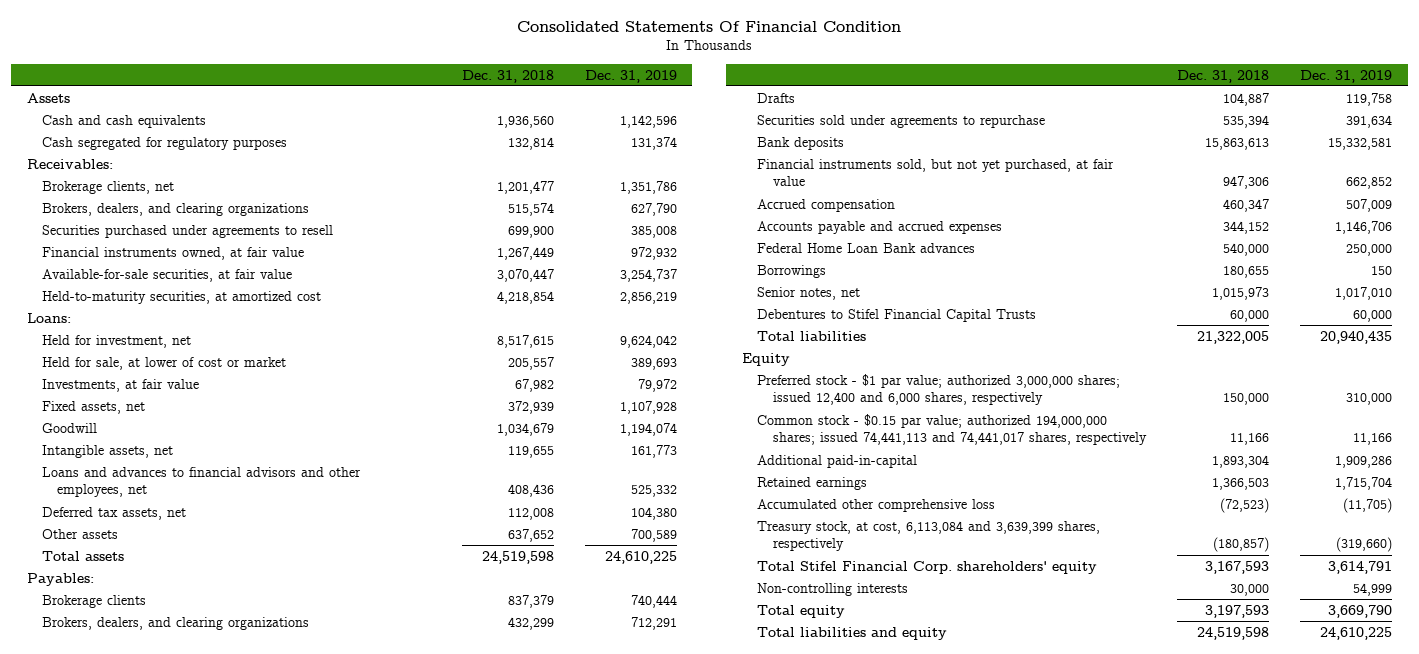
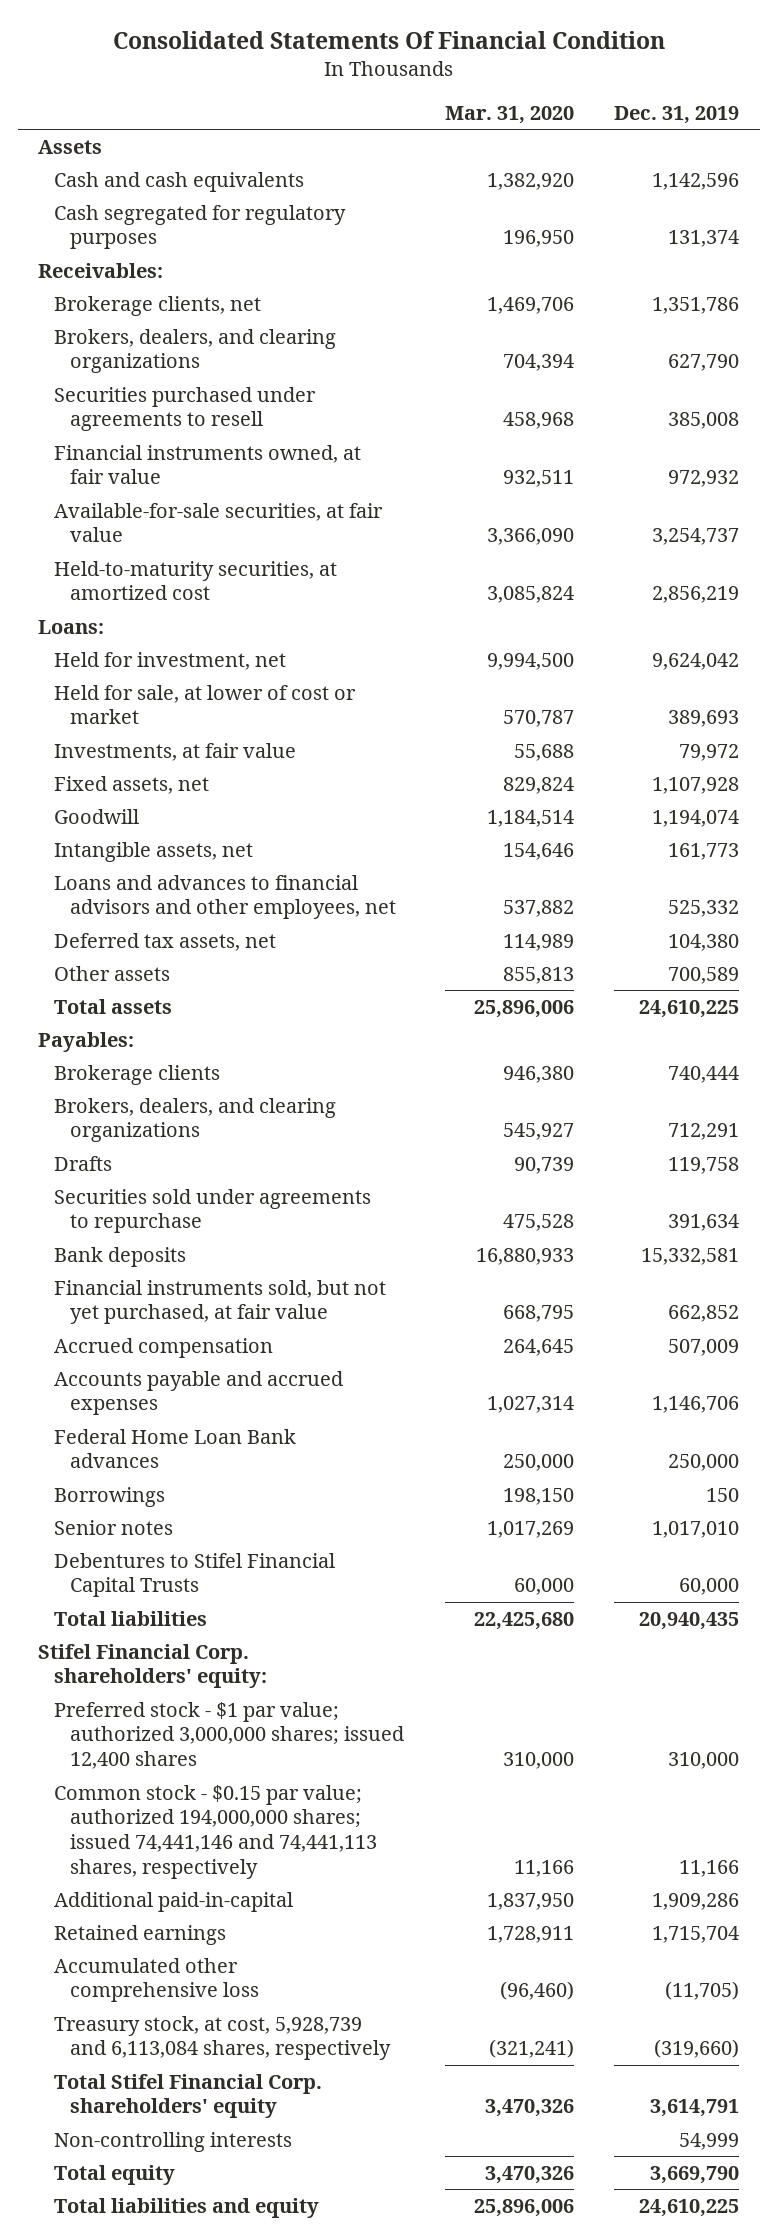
- | Dec. 31, 2018 | Dec. 31, 2019
+ | Mar. 31, 2020 | Dec. 31, 2019
- Senior notes, net | 1,015,973 | 1,017,010
+ Senior notes | 1,017,269 | 1,017,010
- Equity
- Preferred stock - $1 par value; authorized 3,000,000 shares; issued 12,400 and 6,000 shares, respectively | 150,000 | 310,000
- Common stock - $0.15 par value; authorized 194,000,000 shares; issued 74,441,113 and 74,441,017 shares, respectively | 11,166 | 11,166
+ Stifel Financial Corp. shareholders' equity:
+ Preferred stock - $1 par value; authorized 3,000,000 shares; issued 12,400 shares | 310,000 | 310,000
+ Common stock - $0.15 par value; authorized 194,000,000 shares; issued 74,441,146 and 74,441,113 shares, respectively | 11,166 | 11,166
- Treasury stock, at cost, 6,113,084 and 3,639,399 shares, respectively | (180,857) | (319,660)
+ Treasury stock, at cost, 5,928,739 and 6,113,084 shares, respectively | (321,241) | (319,660)

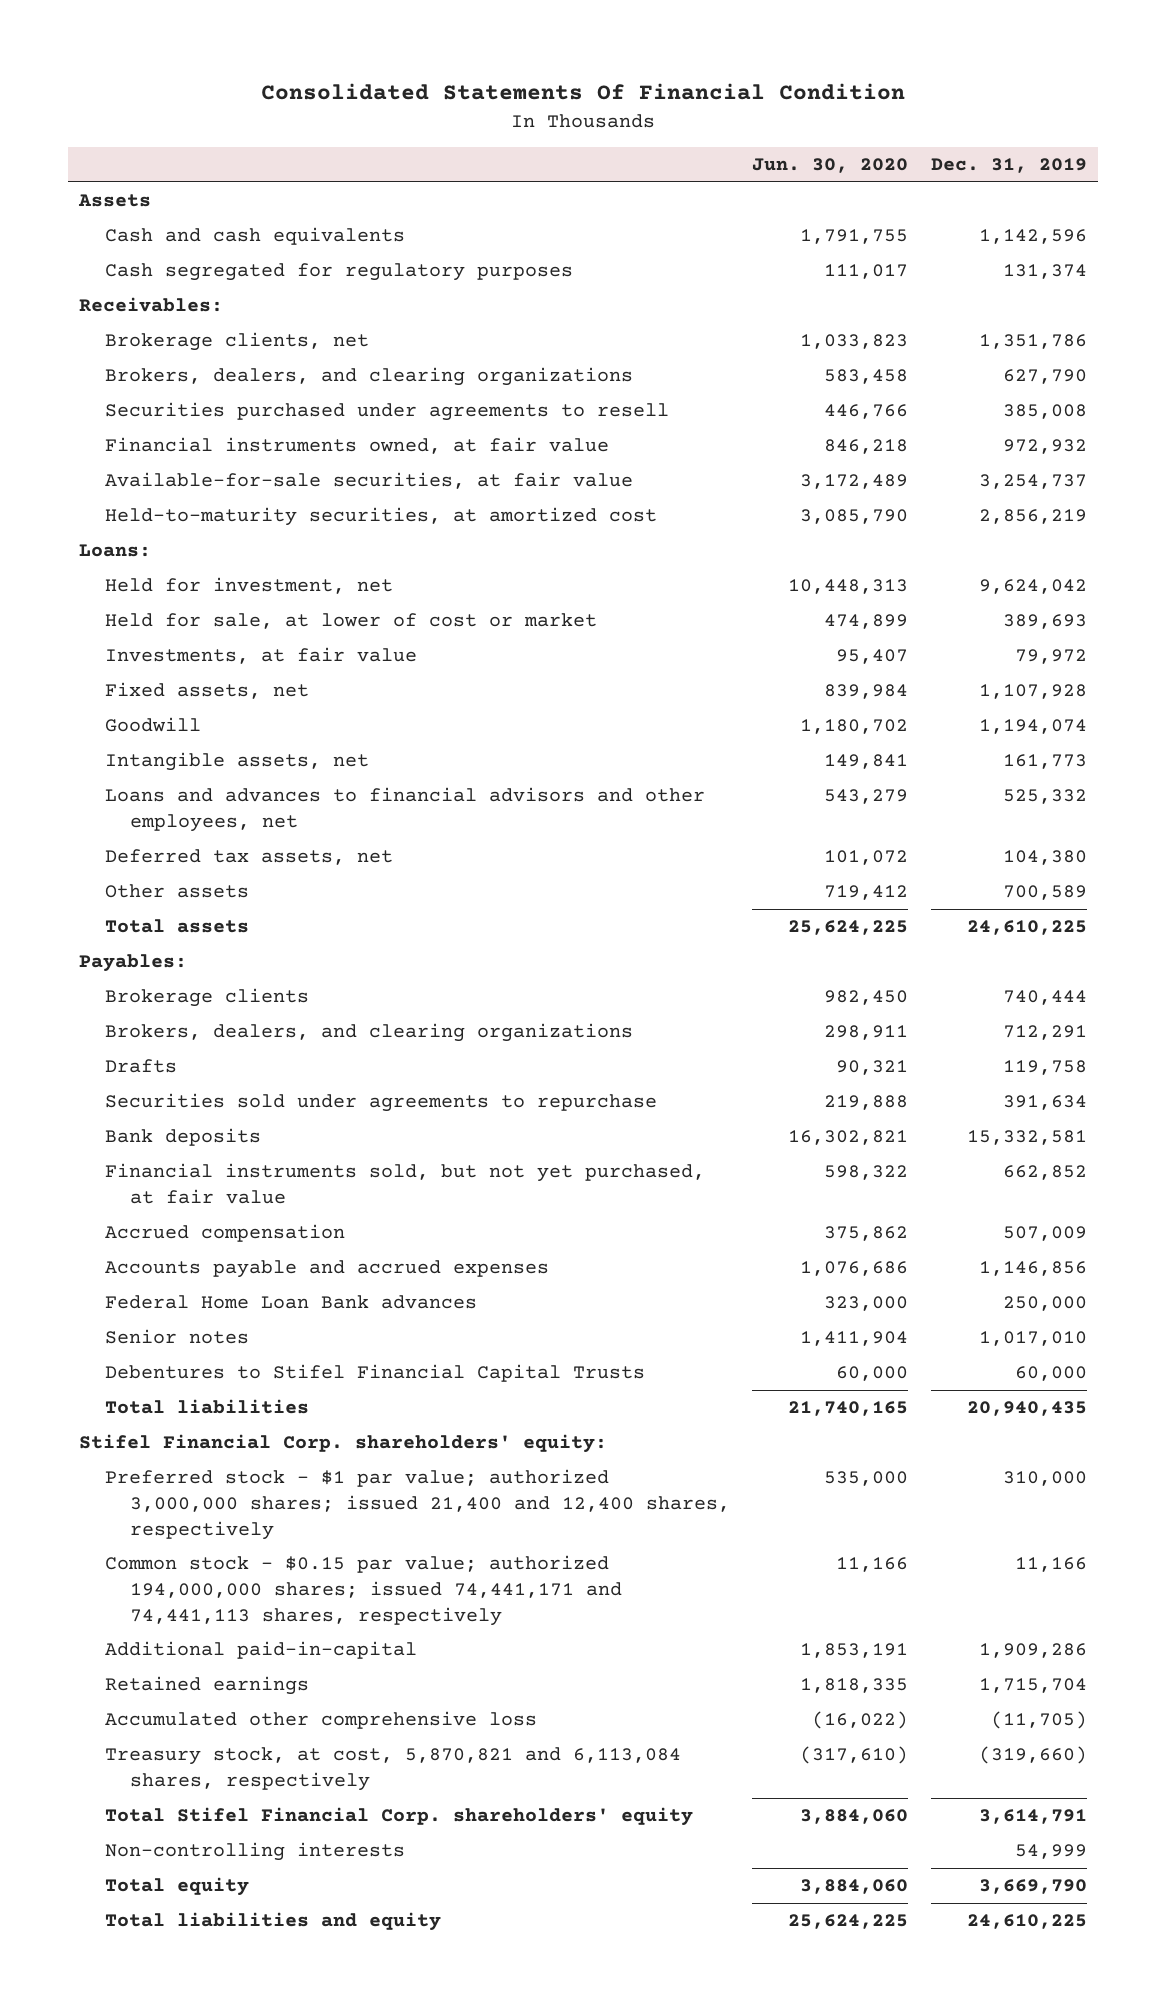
- | Mar. 31, 2020 | Dec. 31, 2019
+ | Jun. 30, 2020 | Dec. 31, 2019
- Accounts payable and accrued expenses | 1,027,314 | 1,146,706
+ Accounts payable and accrued expenses | 1,076,686 | 1,146,856
- Borrowings | 198,150 | 150
- Preferred stock - $1 par value; authorized 3,000,000 shares; issued 12,400 shares | 310,000 | 310,000
- Common stock - $0.15 par value; authorized 194,000,000 shares; issued 74,441,146 and 74,441,113 shares, respectively | 11,166 | 11,166
+ Preferred stock - $1 par value; authorized 3,000,000 shares; issued 21,400 and 12,400 shares, respectively | 535,000 | 310,000
+ Common stock - $0.15 par value; authorized 194,000,000 shares; issued 74,441,171 and 74,441,113 shares, respectively | 11,166 | 11,166
- Treasury stock, at cost, 5,928,739 and 6,113,084 shares, respectively | (321,241) | (319,660)
+ Treasury stock, at cost, 5,870,821 and 6,113,084 shares, respectively | (317,610) | (319,660)

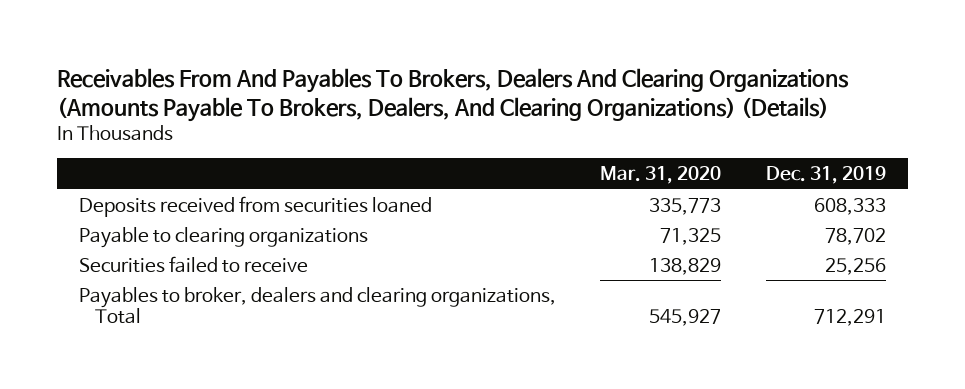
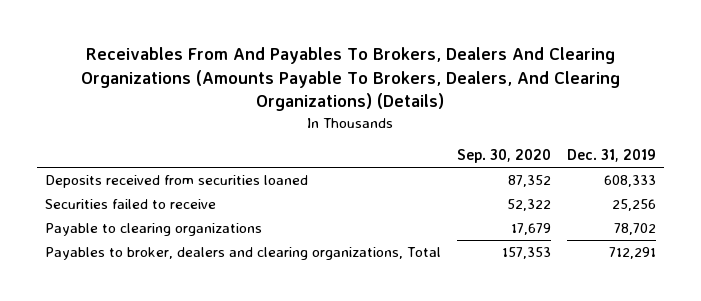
- | Mar. 31, 2020 | Dec. 31, 2019
+ | Sep. 30, 2020 | Dec. 31, 2019
moved down: Payable to clearing organizations | 17,679 | 78,702

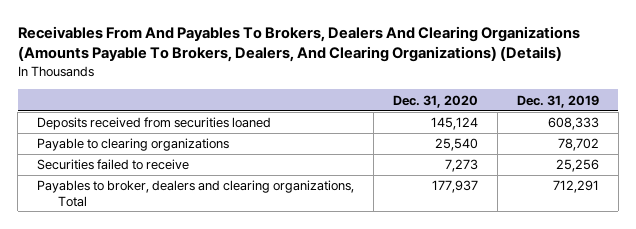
- | Sep. 30, 2020 | Dec. 31, 2019
+ | Dec. 31, 2020 | Dec. 31, 2019
moved down: Securities failed to receive | 7,273 | 25,256

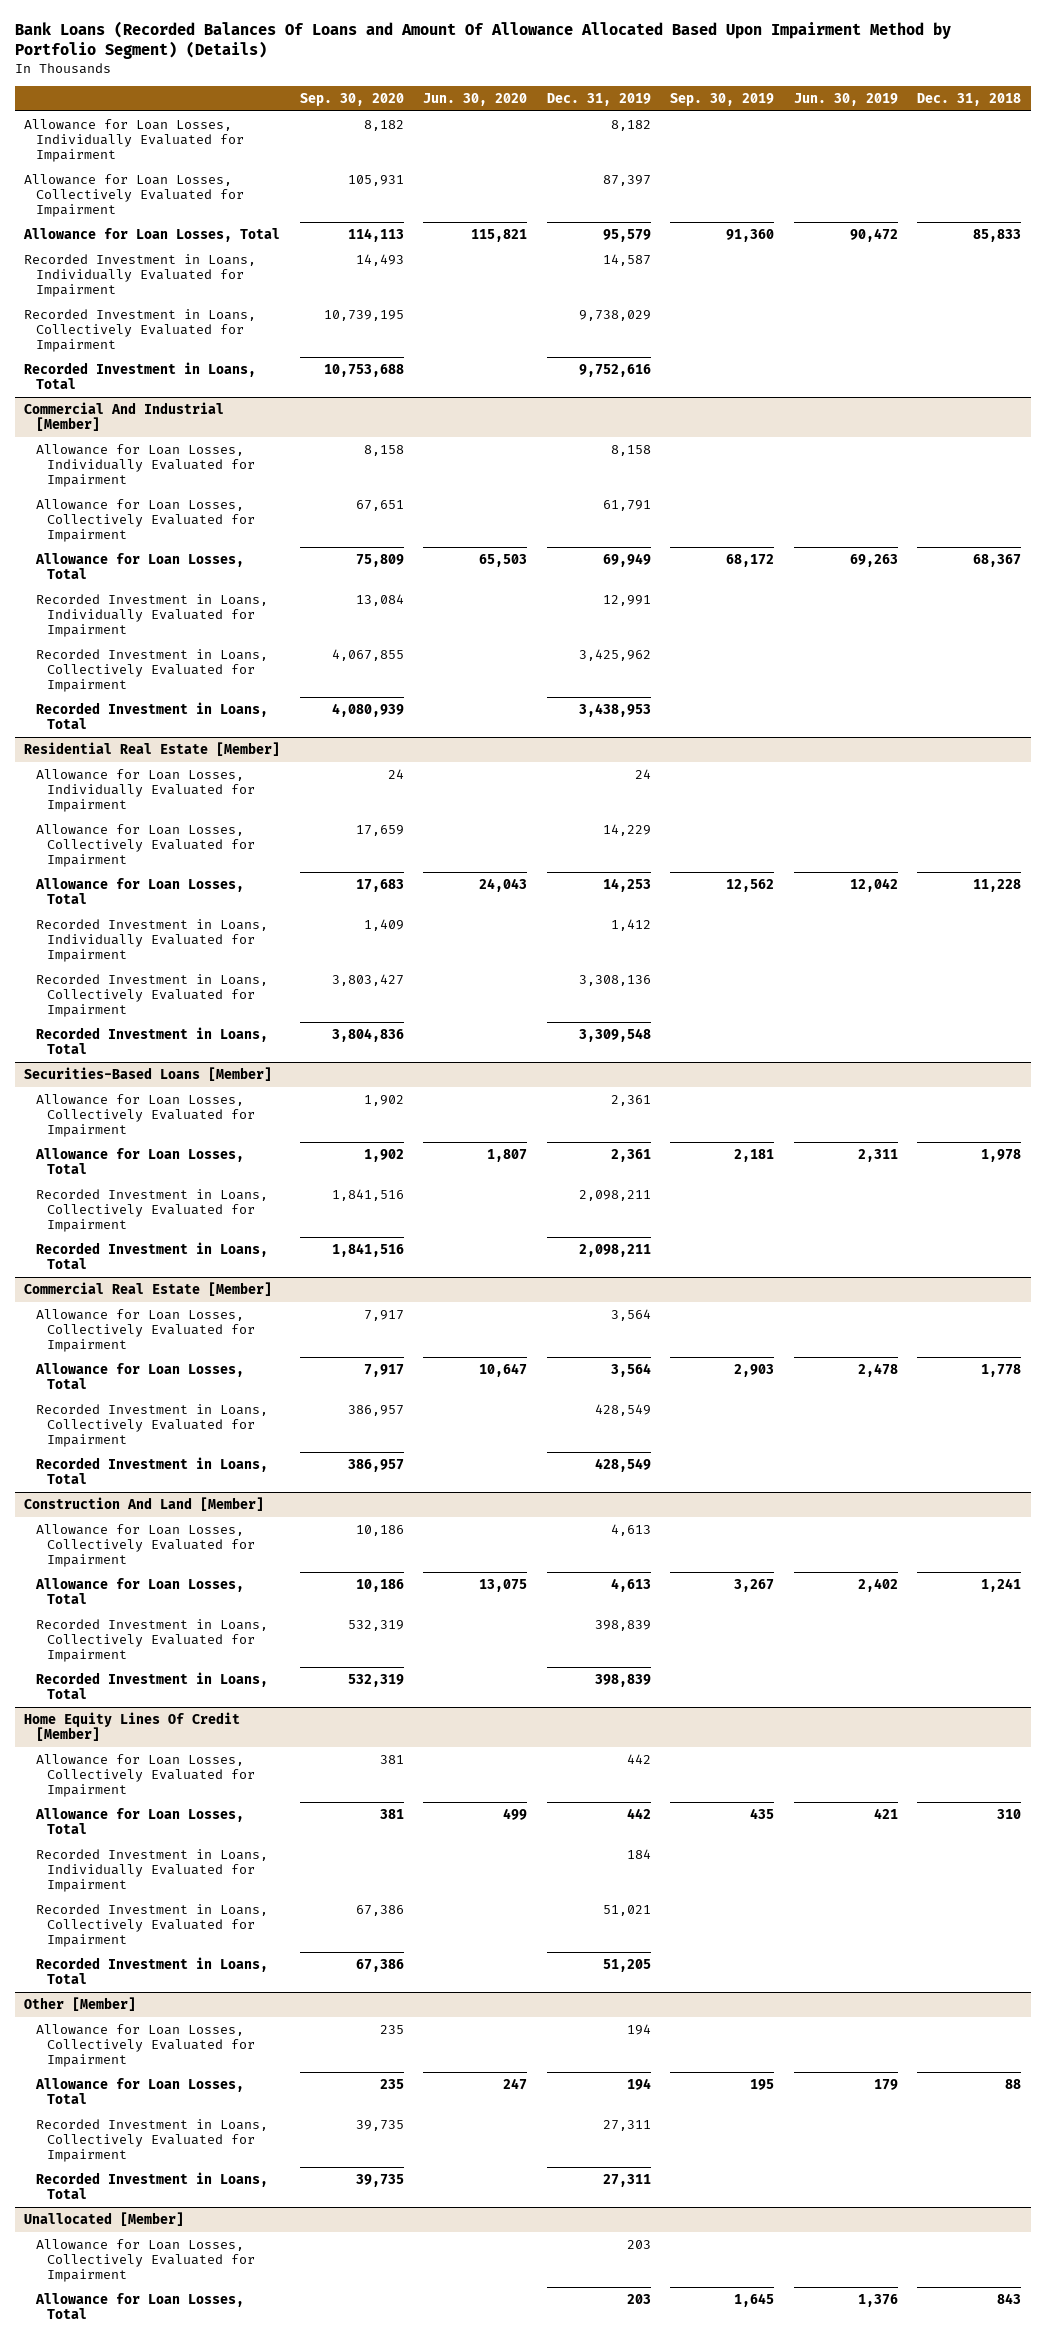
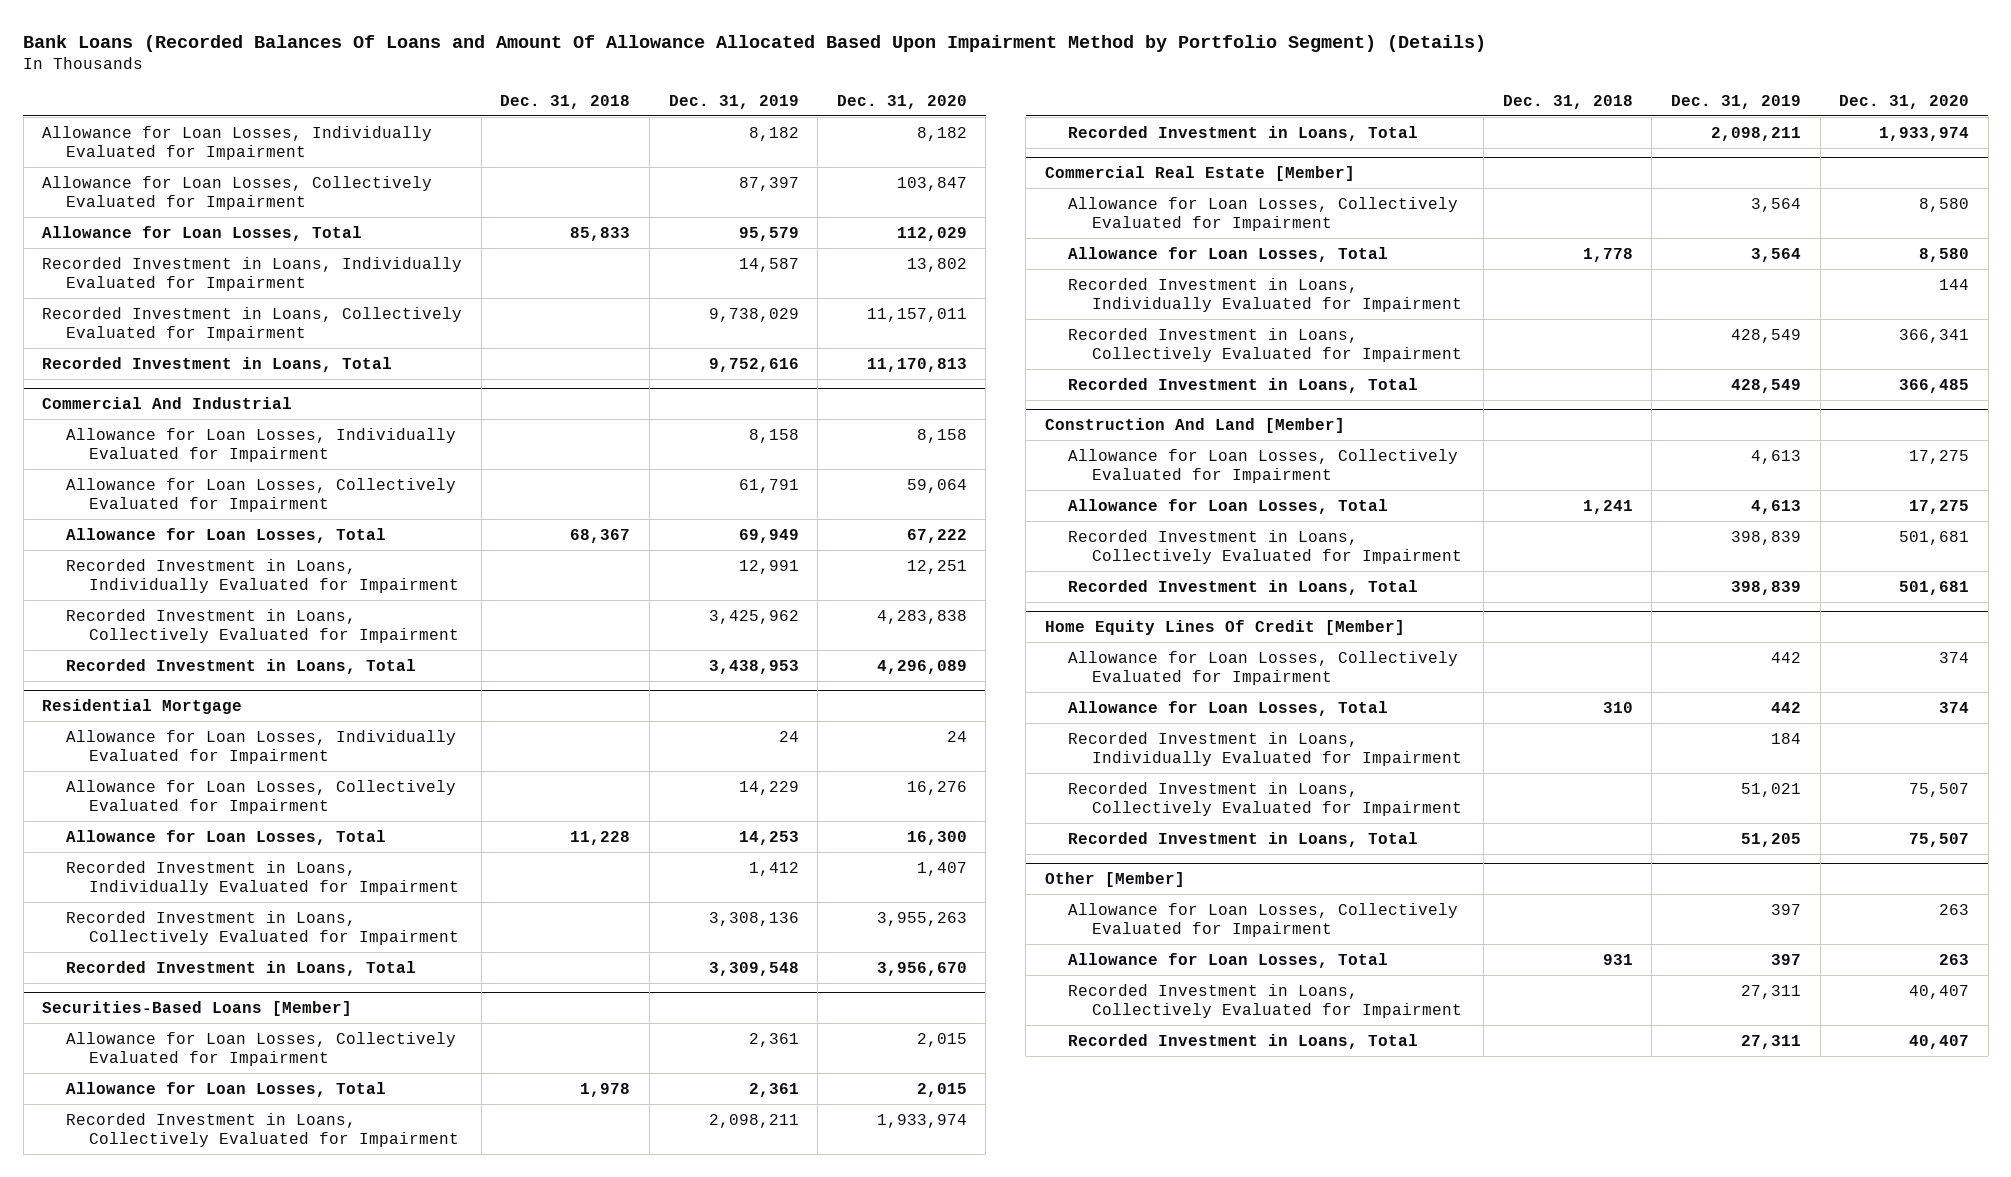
- | Sep. 30, 2020 | Jun. 30, 2020 | Dec. 31, 2019 | Sep. 30, 2019 | Jun. 30, 2019 | Dec. 31, 2018
+ | Dec. 31, 2018 | Dec. 31, 2019 | Dec. 31, 2020
- Commercial And Industrial [Member]
+ Commercial And Industrial
- Residential Real Estate [Member]
+ Residential Mortgage
@ Commercial Real Estate [Member]
+ Recorded Investment in Loans, Individually Evaluated for Impairment | | | 144
@ Other [Member]
- Allowance for Loan Losses, Collectively Evaluated for Impairment | 235 | | 194 | | |
- Allowance for Loan Losses, Total | 235 | 247 | 194 | 195 | 179 | 88
+ Allowance for Loan Losses, Collectively Evaluated for Impairment | | 397 | 263
+ Allowance for Loan Losses, Total | 931 | 397 | 263
- Unallocated [Member]
- Allowance for Loan Losses, Collectively Evaluated for Impairment | | | 203 | | |
- Allowance for Loan Losses, Total | | | 203 | 1,645 | 1,376 | 843

